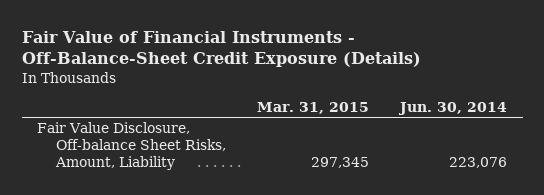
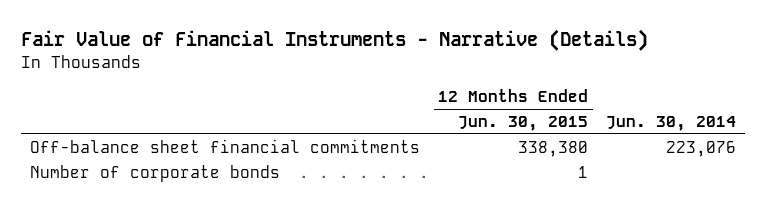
- Fair Value of Financial Instruments - Off-Balance-Sheet Credit Exposure (Details)
+ Fair Value of Financial Instruments - Narrative (Details)
- | Mar. 31, 2015 | Jun. 30, 2014
+ | 12 Months Ended Jun. 30, 2015 | Jun. 30, 2014
- Fair Value Disclosure, Off-balance Sheet Risks, Amount, Liability | 297,345 | 223,076
+ Off-balance sheet financial commitments | 338,380 | 223,076
+ Number of corporate bonds | 1 |

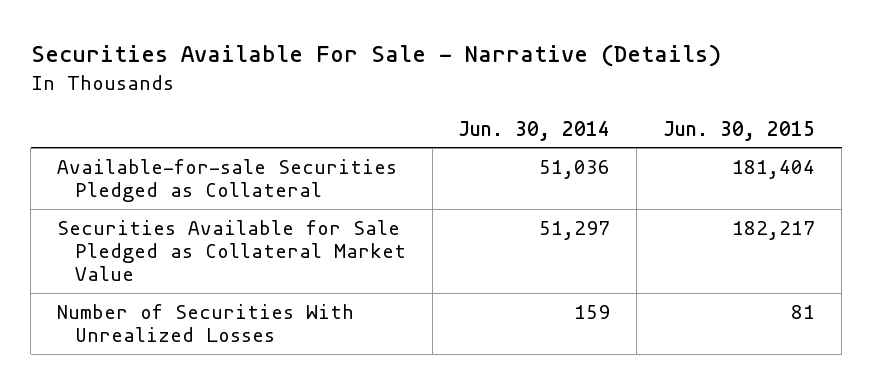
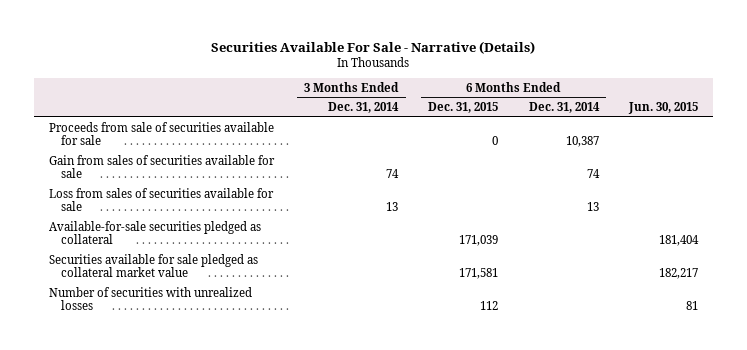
- | Jun. 30, 2014 | Jun. 30, 2015
+ | 3 Months Ended Dec. 31, 2014 | 6 Months Ended Dec. 31, 2015 | 6 Months Ended Dec. 31, 2014 | Jun. 30, 2015
- Available-for-sale Securities Pledged as Collateral | 51,036 | 181,404
- Securities Available for Sale Pledged as Collateral Market Value | 51,297 | 182,217
- Number of Securities With Unrealized Losses | 159 | 81
+ Proceeds from sale of securities available for sale | | 0 | 10,387 |
+ Gain from sales of securities available for sale | 74 | | 74 |
+ Loss from sales of securities available for sale | 13 | | 13 |
+ Available-for-sale securities pledged as collateral | | 171,039 | | 181,404
+ Securities available for sale pledged as collateral market value | | 171,581 | | 182,217
+ Number of securities with unrealized losses | | 112 | | 81

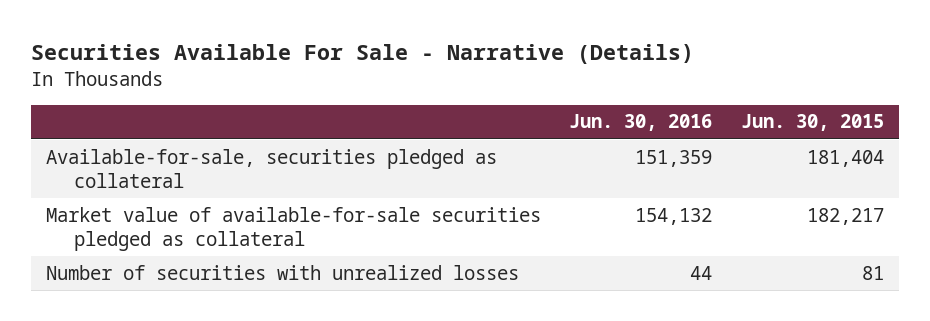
- | 3 Months Ended Dec. 31, 2014 | 6 Months Ended Dec. 31, 2015 | 6 Months Ended Dec. 31, 2014 | Jun. 30, 2015
+ | Jun. 30, 2016 | Jun. 30, 2015
- Proceeds from sale of securities available for sale | | 0 | 10,387 |
- Gain from sales of securities available for sale | 74 | | 74 |
- Loss from sales of securities available for sale | 13 | | 13 |
- Available-for-sale securities pledged as collateral | | 171,039 | | 181,404
- Securities available for sale pledged as collateral market value | | 171,581 | | 182,217
+ Available-for-sale, securities pledged as collateral | 151,359 | 181,404
+ Market value of available-for-sale securities pledged as collateral | 154,132 | 182,217

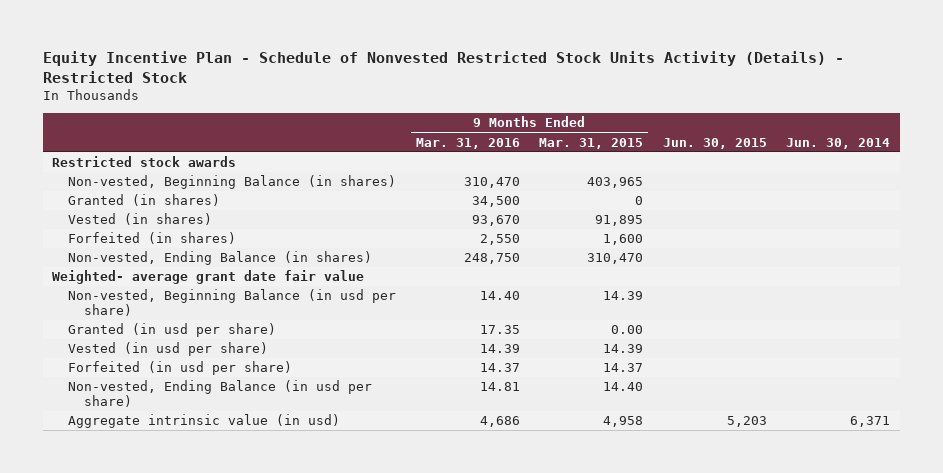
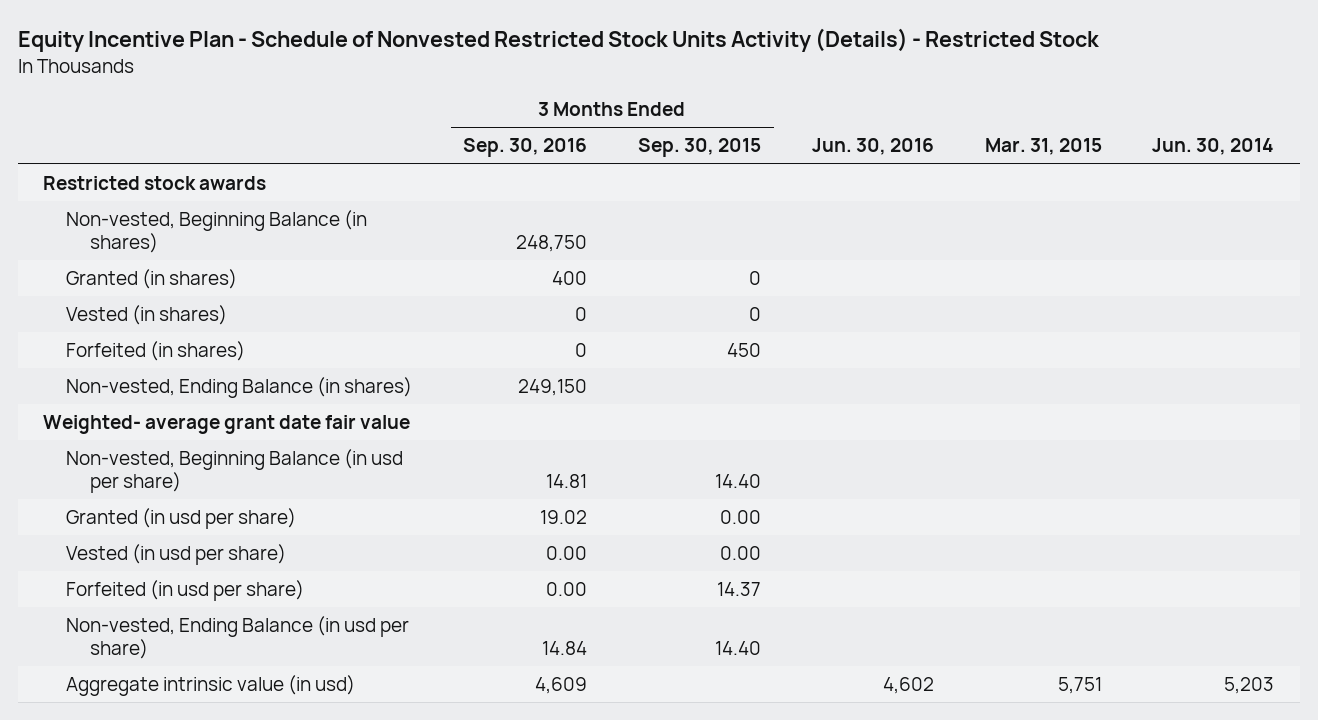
- | 9 Months Ended Mar. 31, 2016 | 9 Months Ended Mar. 31, 2015 | Jun. 30, 2015 | Jun. 30, 2014
+ | 3 Months Ended Sep. 30, 2016 | 3 Months Ended Sep. 30, 2015 | Jun. 30, 2016 | Mar. 31, 2015 | Jun. 30, 2014
- Aggregate intrinsic value (in usd) | 4,686 | 4,958 | 5,203 | 6,371
+ Aggregate intrinsic value (in usd) | 4,609 | | 4,602 | 5,751 | 5,203

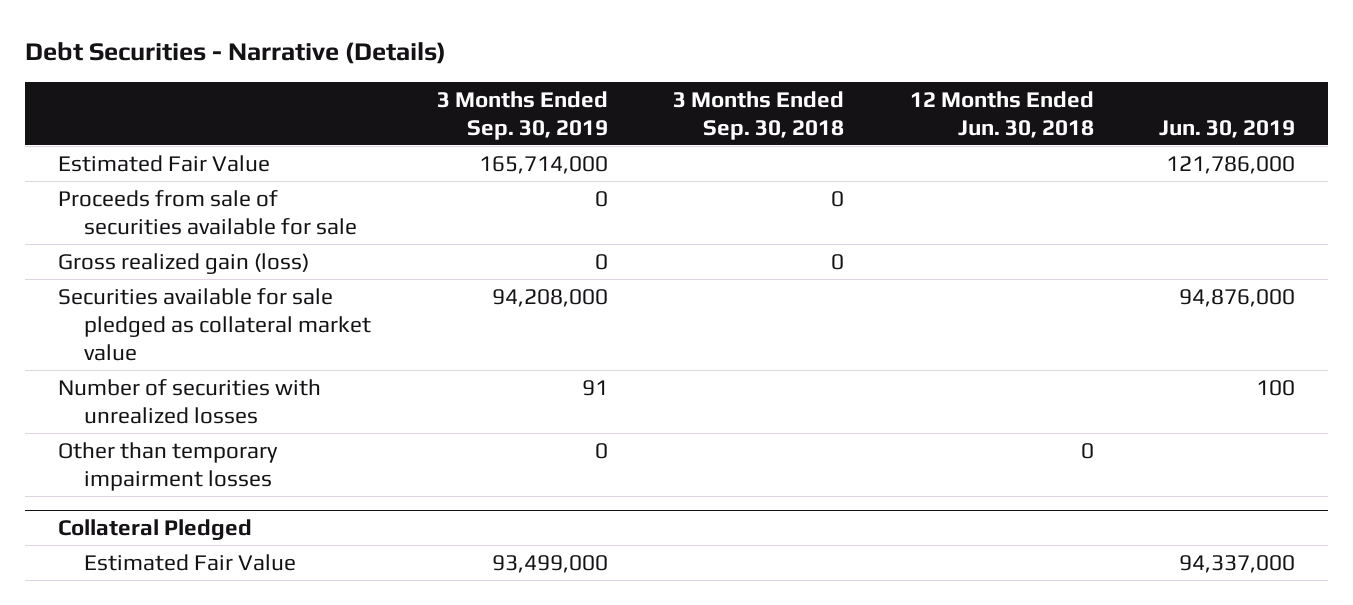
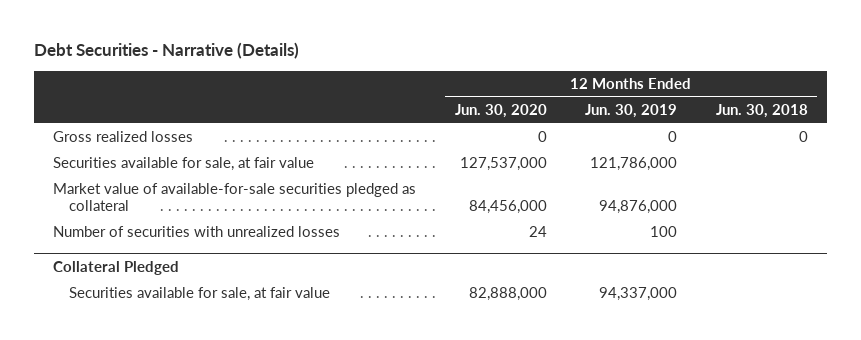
- | 3 Months Ended Sep. 30, 2019 | 3 Months Ended Sep. 30, 2018 | 12 Months Ended Jun. 30, 2018 | Jun. 30, 2019
+ | 12 Months Ended Jun. 30, 2020 | 12 Months Ended Jun. 30, 2019 | 12 Months Ended Jun. 30, 2018
- Estimated Fair Value | 165,714,000 | | | 121,786,000
- Proceeds from sale of securities available for sale | 0 | 0 | |
- Gross realized gain (loss) | 0 | 0 | |
- Securities available for sale pledged as collateral market value | 94,208,000 | | | 94,876,000
+ Gross realized losses | 0 | 0 | 0
+ Securities available for sale, at fair value | 127,537,000 | 121,786,000 |
+ Market value of available-for-sale securities pledged as collateral | 84,456,000 | 94,876,000 |
- Other than temporary impairment losses | 0 | | 0 |
@ Collateral Pledged
- Estimated Fair Value | 93,499,000 | | | 94,337,000
+ Securities available for sale, at fair value | 82,888,000 | 94,337,000 |

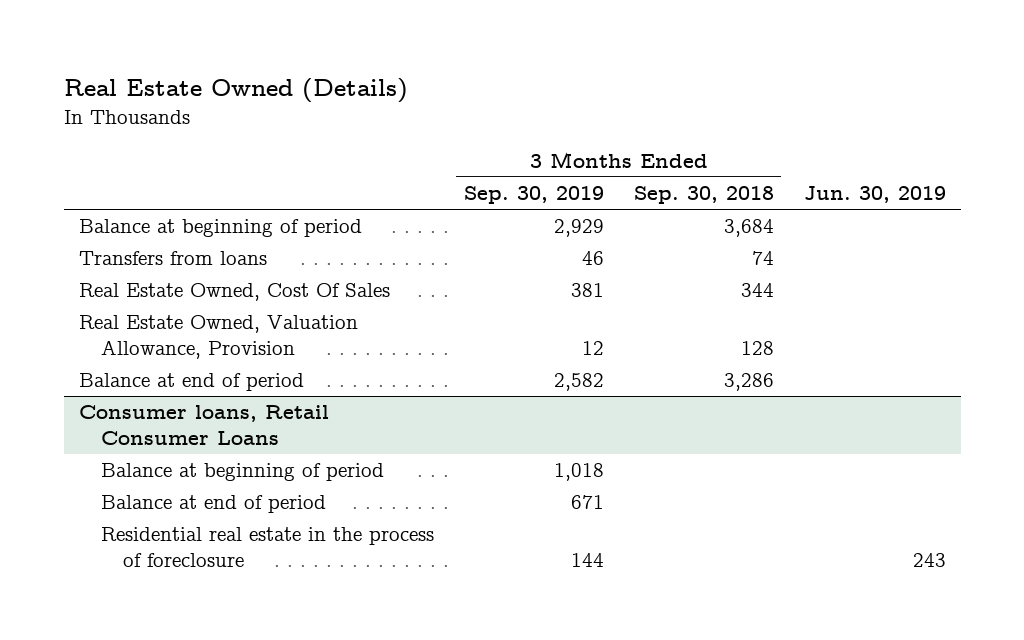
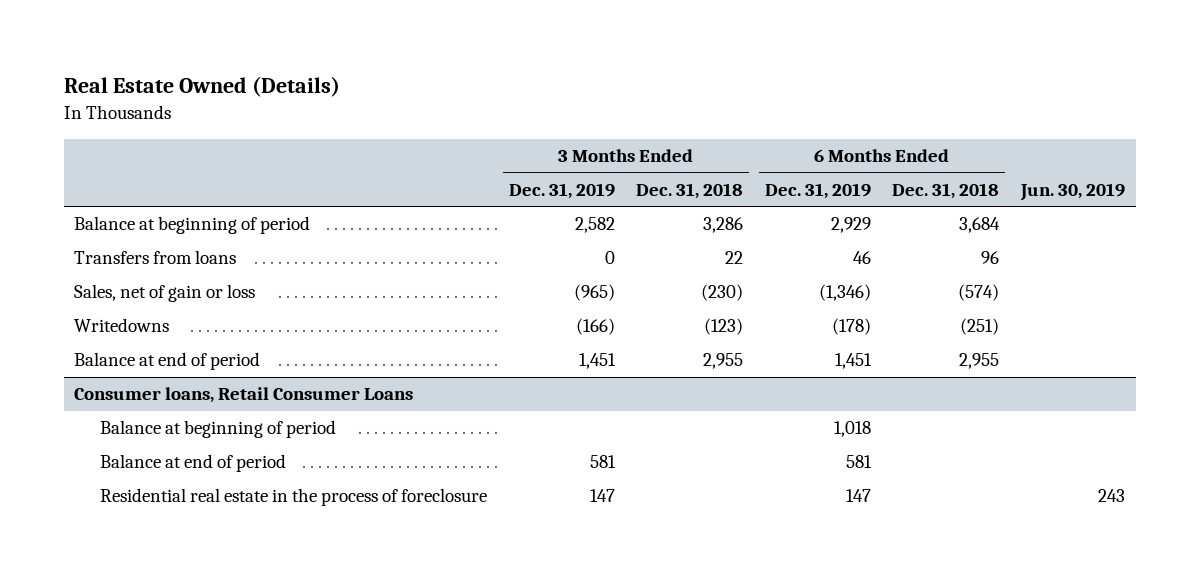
- | 3 Months Ended Sep. 30, 2019 | 3 Months Ended Sep. 30, 2018 | Jun. 30, 2019
+ | 3 Months Ended Dec. 31, 2019 | 3 Months Ended Dec. 31, 2018 | 6 Months Ended Dec. 31, 2019 | 6 Months Ended Dec. 31, 2018 | Jun. 30, 2019
- Real Estate Owned, Cost Of Sales | 381 | 344 |
- Real Estate Owned, Valuation Allowance, Provision | 12 | 128 |
+ Sales, net of gain or loss | (965) | (230) | (1,346) | (574) |
+ Writedowns | (166) | (123) | (178) | (251) |

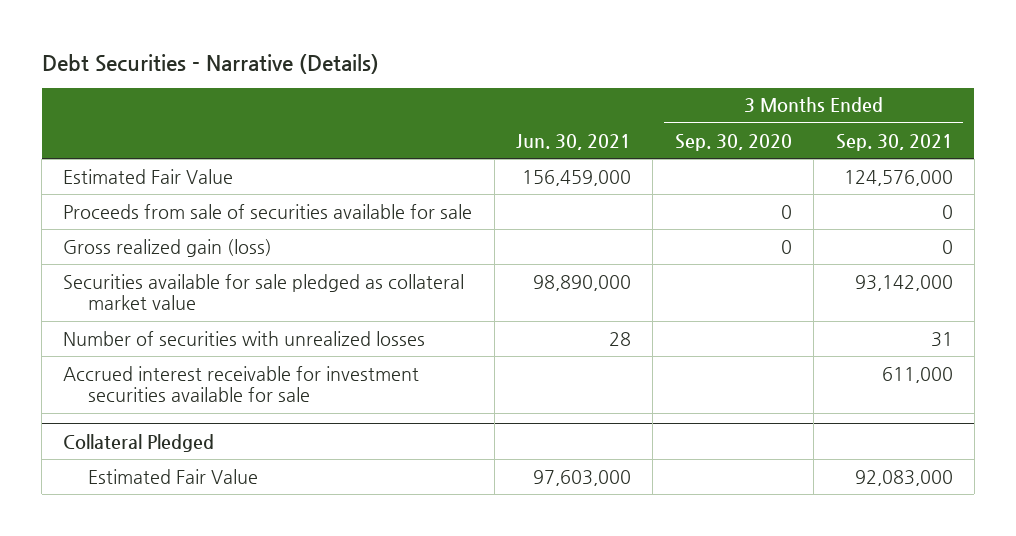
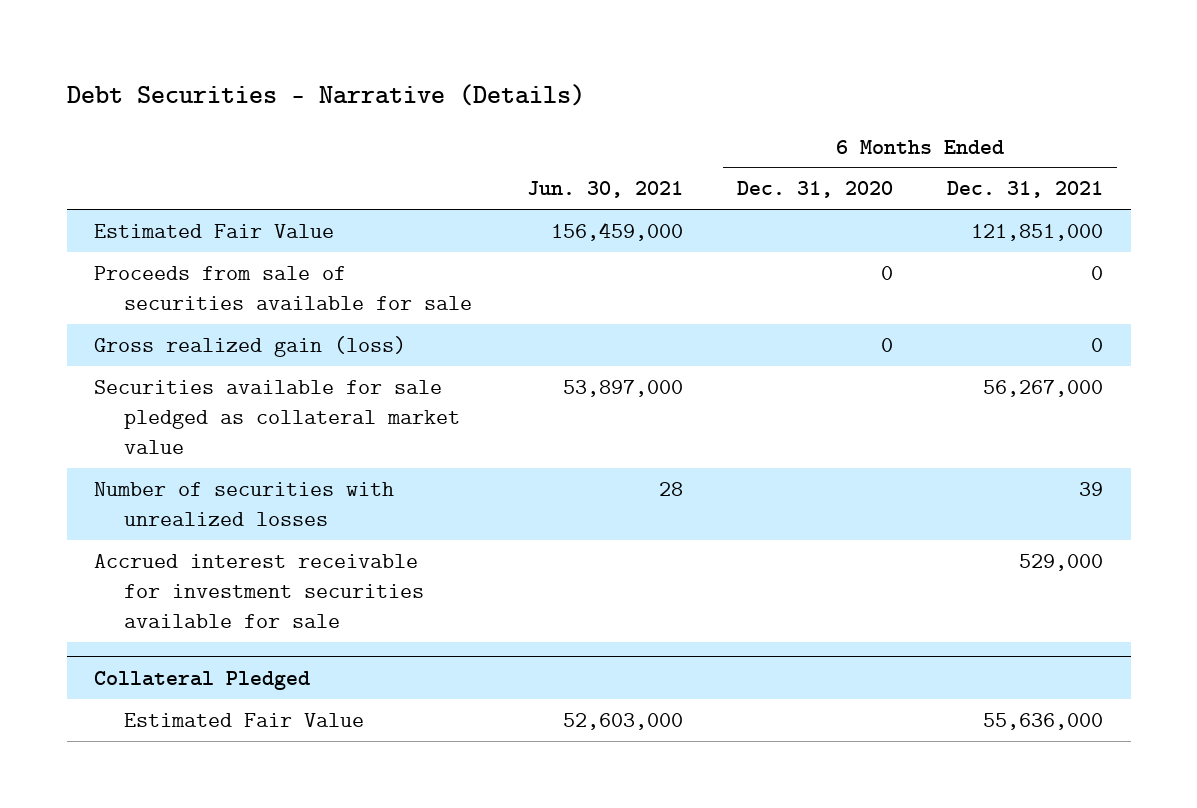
- | Jun. 30, 2021 | 3 Months Ended Sep. 30, 2020 | 3 Months Ended Sep. 30, 2021
+ | Jun. 30, 2021 | 6 Months Ended Dec. 31, 2020 | 6 Months Ended Dec. 31, 2021
- Securities available for sale pledged as collateral market value | 98,890,000 | | 93,142,000
+ Securities available for sale pledged as collateral market value | 53,897,000 | | 56,267,000
@ Collateral Pledged
- Estimated Fair Value | 97,603,000 | | 92,083,000
+ Estimated Fair Value | 52,603,000 | | 55,636,000

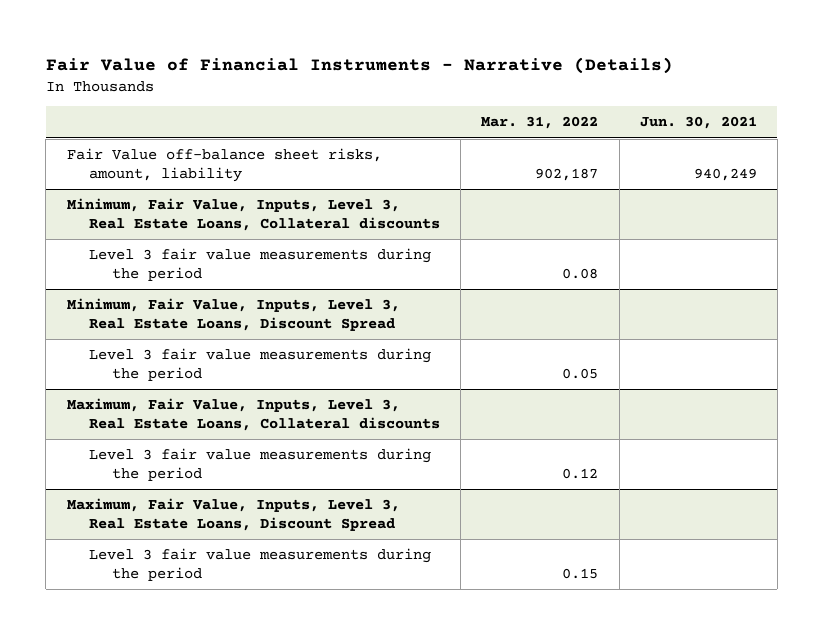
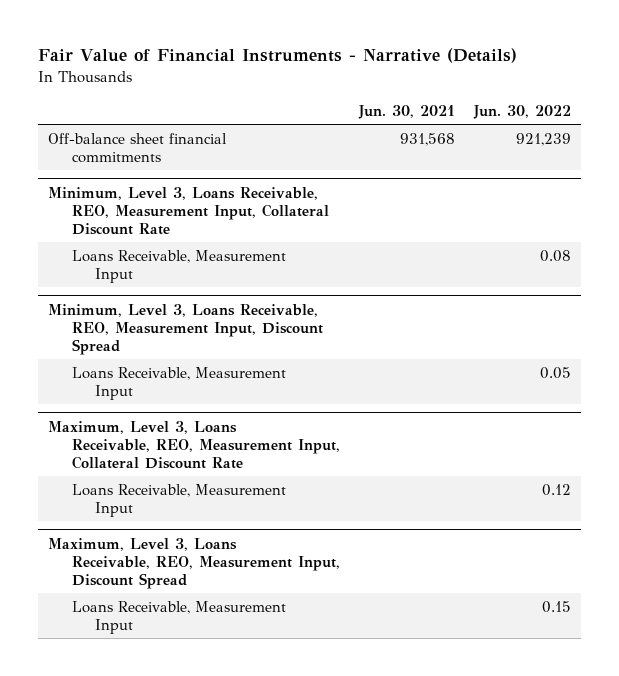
- | Mar. 31, 2022 | Jun. 30, 2021
+ | Jun. 30, 2021 | Jun. 30, 2022
- Fair Value off-balance sheet risks, amount, liability | 902,187 | 940,249
- Minimum, Fair Value, Inputs, Level 3, Real Estate Loans, Collateral discounts
- Level 3 fair value measurements during the period | 0.08 |
- Minimum, Fair Value, Inputs, Level 3, Real Estate Loans, Discount Spread
- Level 3 fair value measurements during the period | 0.05 |
- Maximum, Fair Value, Inputs, Level 3, Real Estate Loans, Collateral discounts
- Level 3 fair value measurements during the period | 0.12 |
- Maximum, Fair Value, Inputs, Level 3, Real Estate Loans, Discount Spread
- Level 3 fair value measurements during the period | 0.15 |
+ Off-balance sheet financial commitments | 931,568 | 921,239
+ Minimum, Level 3, Loans Receivable, REO, Measurement Input, Collateral Discount Rate
+ Loans Receivable, Measurement Input | | 0.08
+ Minimum, Level 3, Loans Receivable, REO, Measurement Input, Discount Spread
+ Loans Receivable, Measurement Input | | 0.05
+ Maximum, Level 3, Loans Receivable, REO, Measurement Input, Collateral Discount Rate
+ Loans Receivable, Measurement Input | | 0.12
+ Maximum, Level 3, Loans Receivable, REO, Measurement Input, Discount Spread
+ Loans Receivable, Measurement Input | | 0.15

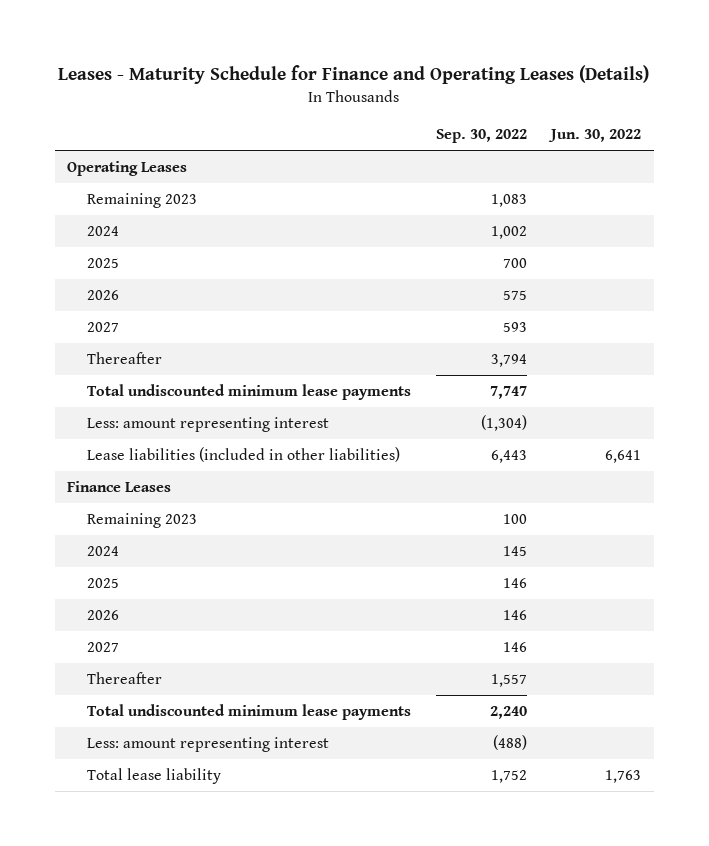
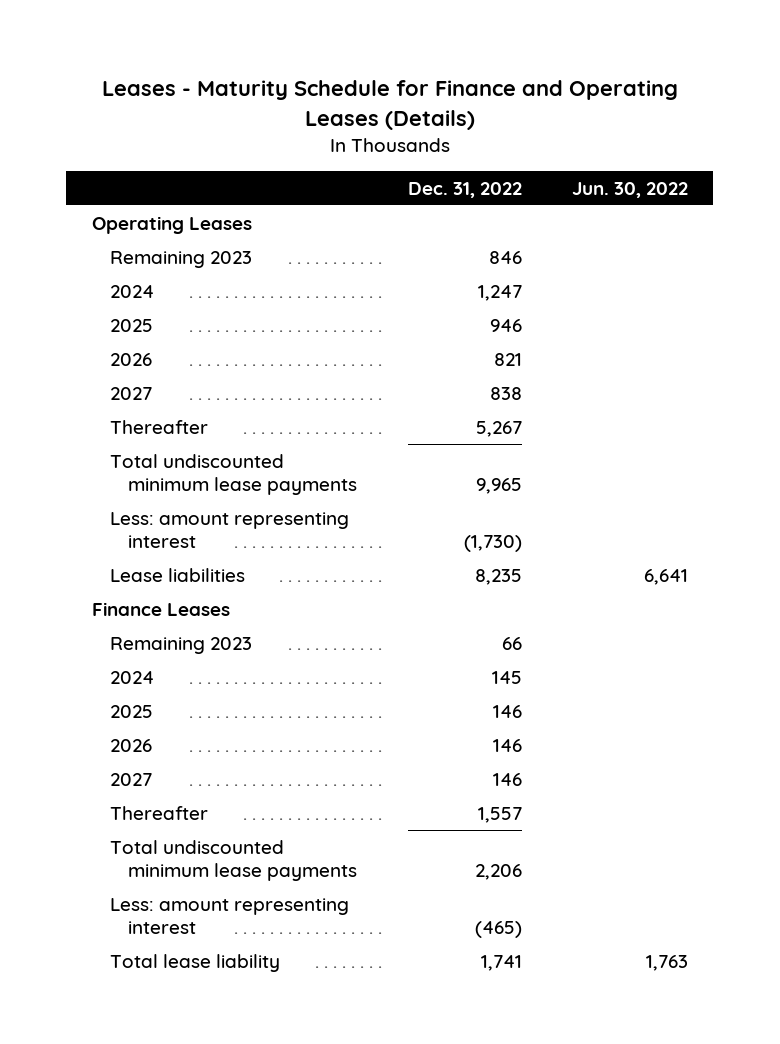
- | Sep. 30, 2022 | Jun. 30, 2022
+ | Dec. 31, 2022 | Jun. 30, 2022
- Lease liabilities (included in other liabilities) | 6,443 | 6,641
+ Lease liabilities | 8,235 | 6,641

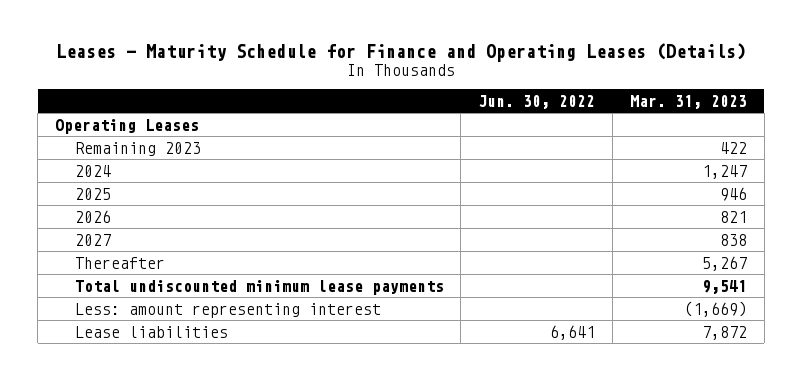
- | Dec. 31, 2022 | Jun. 30, 2022
+ | Jun. 30, 2022 | Mar. 31, 2023
- Finance Leases
- Remaining 2023 | 66 |
- 2024 | 145 |
- 2025 | 146 |
- 2026 | 146 |
- 2027 | 146 |
- Thereafter | 1,557 |
- Total undiscounted minimum lease payments | 2,206 |
- Less: amount representing interest | (465) |
- Total lease liability | 1,741 | 1,763

